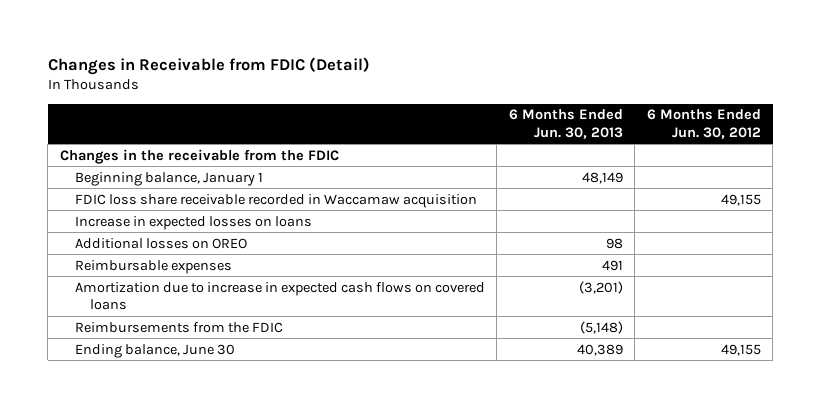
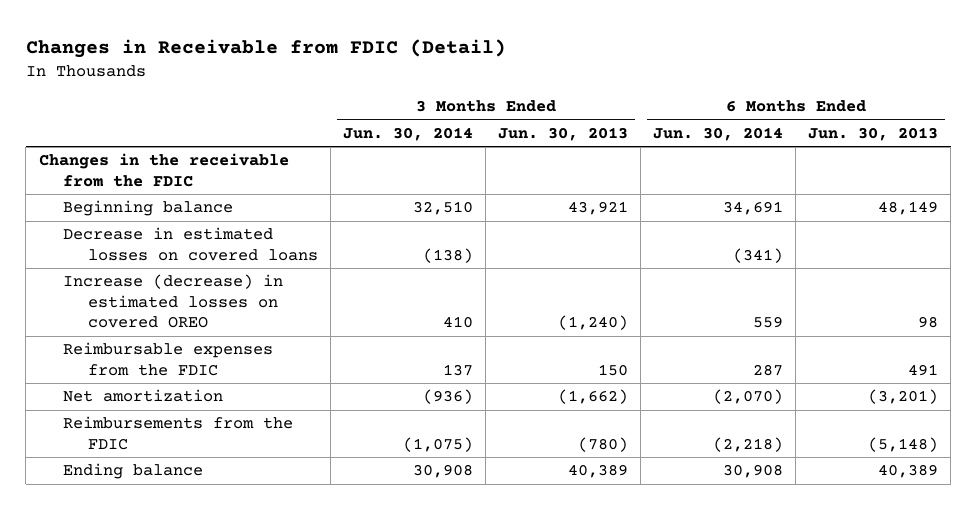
- | 6 Months Ended Jun. 30, 2013 | 6 Months Ended Jun. 30, 2012
+ | 3 Months Ended Jun. 30, 2014 | 3 Months Ended Jun. 30, 2013 | 6 Months Ended Jun. 30, 2014 | 6 Months Ended Jun. 30, 2013
- Beginning balance, January 1 | 48,149 |
- FDIC loss share receivable recorded in Waccamaw acquisition | | 49,155
- Increase in expected losses on loans
- Additional losses on OREO | 98 |
- Reimbursable expenses | 491 |
- Amortization due to increase in expected cash flows on covered loans | (3,201) |
+ Beginning balance | 32,510 | 43,921 | 34,691 | 48,149
+ Decrease in estimated losses on covered loans | (138) | | (341) |
+ Increase (decrease) in estimated losses on covered OREO | 410 | (1,240) | 559 | 98
+ Reimbursable expenses from the FDIC | 137 | 150 | 287 | 491
+ Net amortization | (936) | (1,662) | (2,070) | (3,201)
- Ending balance, June 30 | 40,389 | 49,155
+ Ending balance | 30,908 | 40,389 | 30,908 | 40,389

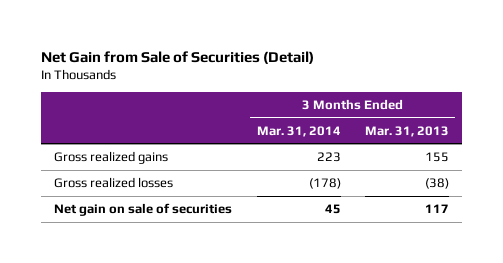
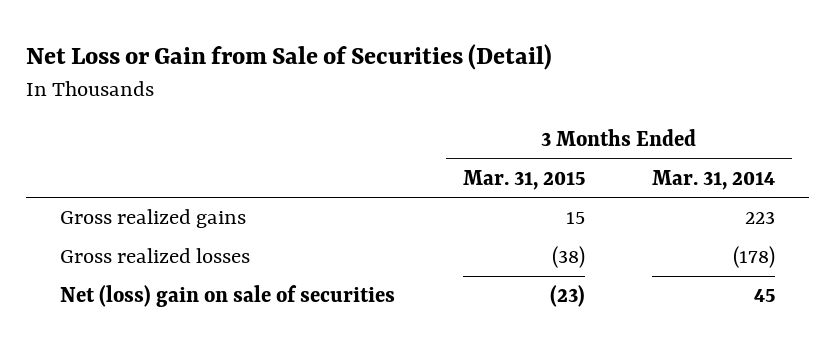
- Net Gain from Sale of Securities (Detail)
+ Net Loss or Gain from Sale of Securities (Detail)
- | 3 Months Ended Mar. 31, 2014 | 3 Months Ended Mar. 31, 2013
+ | 3 Months Ended Mar. 31, 2015 | 3 Months Ended Mar. 31, 2014
- Net gain on sale of securities | 45 | 117
+ Net (loss) gain on sale of securities | (23) | 45

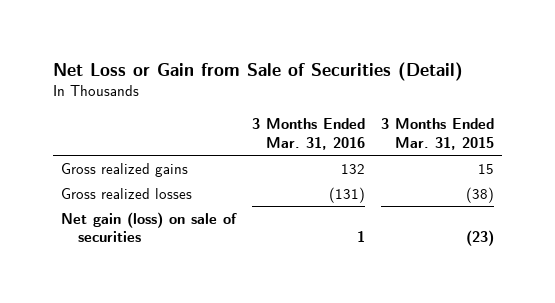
- | 3 Months Ended Mar. 31, 2015 | 3 Months Ended Mar. 31, 2014
+ | 3 Months Ended Mar. 31, 2016 | 3 Months Ended Mar. 31, 2015
- Net (loss) gain on sale of securities | (23) | 45
+ Net gain (loss) on sale of securities | 1 | (23)

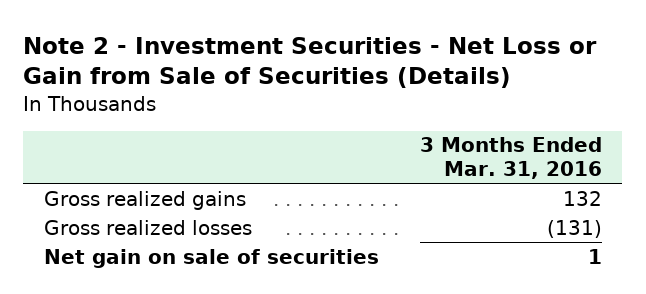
- Net Loss or Gain from Sale of Securities (Detail)
+ Note 2 - Investment Securities - Net Loss or Gain from Sale of Securities (Details)
- | 3 Months Ended Mar. 31, 2016 | 3 Months Ended Mar. 31, 2015
+ | 3 Months Ended Mar. 31, 2016
- Net gain (loss) on sale of securities | 1 | (23)
+ Net gain on sale of securities | 1

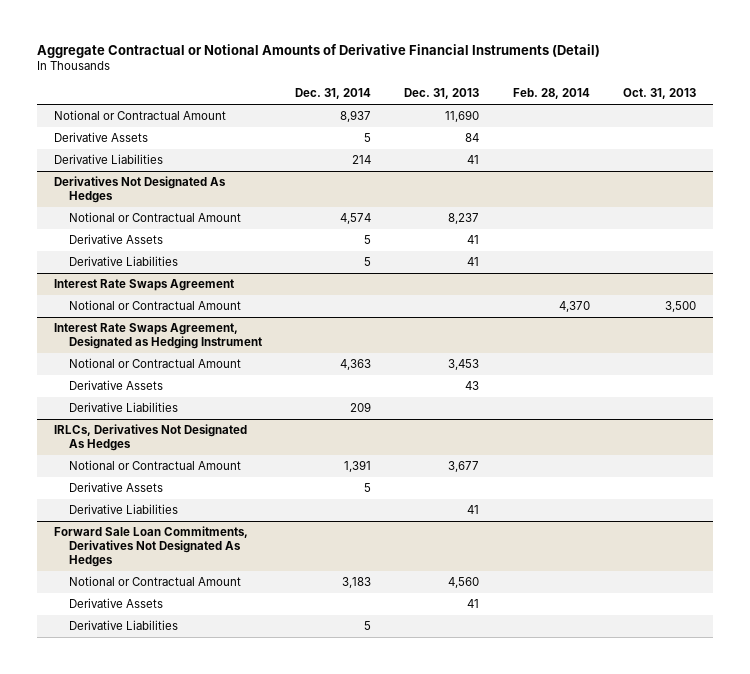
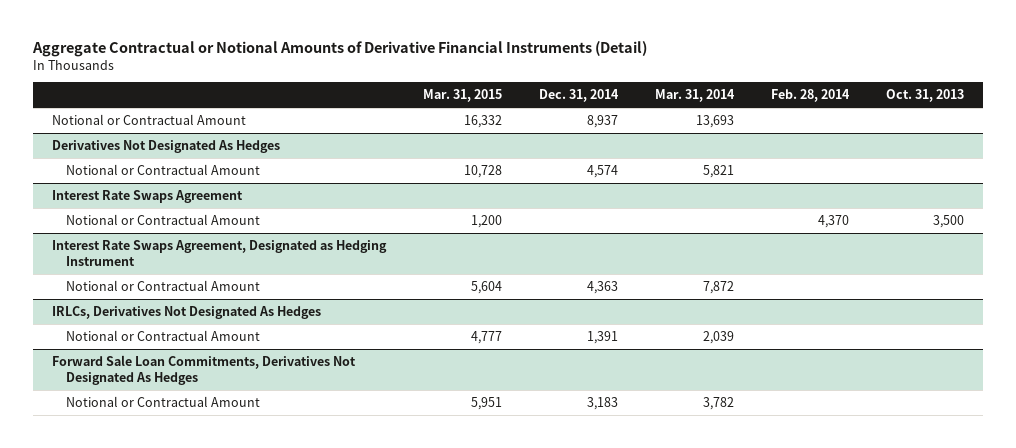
- | Dec. 31, 2014 | Dec. 31, 2013 | Feb. 28, 2014 | Oct. 31, 2013
+ | Mar. 31, 2015 | Dec. 31, 2014 | Mar. 31, 2014 | Feb. 28, 2014 | Oct. 31, 2013
- Derivative Assets | 5 | 84 | |
- Derivative Liabilities | 214 | 41 | |
@ Derivatives Not Designated As Hedges
- Derivative Assets | 5 | 41 | |
- Derivative Liabilities | 5 | 41 | |
@ Interest Rate Swaps Agreement, Designated as Hedging Instrument
- Derivative Assets | | 43 | |
- Derivative Liabilities | 209 | | |
@ IRLCs, Derivatives Not Designated As Hedges
- Derivative Assets | 5 | | |
- Derivative Liabilities | | 41 | |
@ Forward Sale Loan Commitments, Derivatives Not Designated As Hedges
- Derivative Assets | | 41 | |
- Derivative Liabilities | 5 | | |

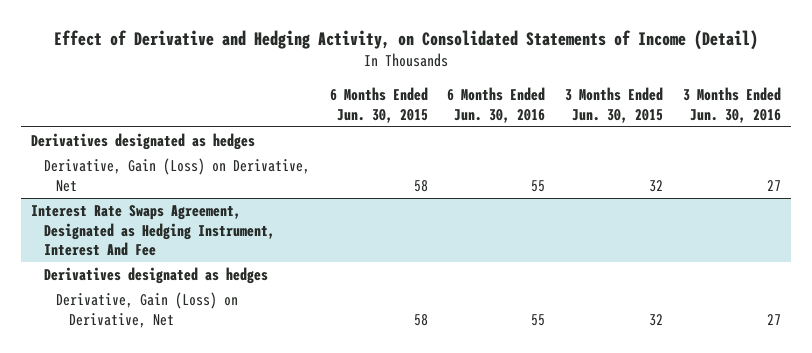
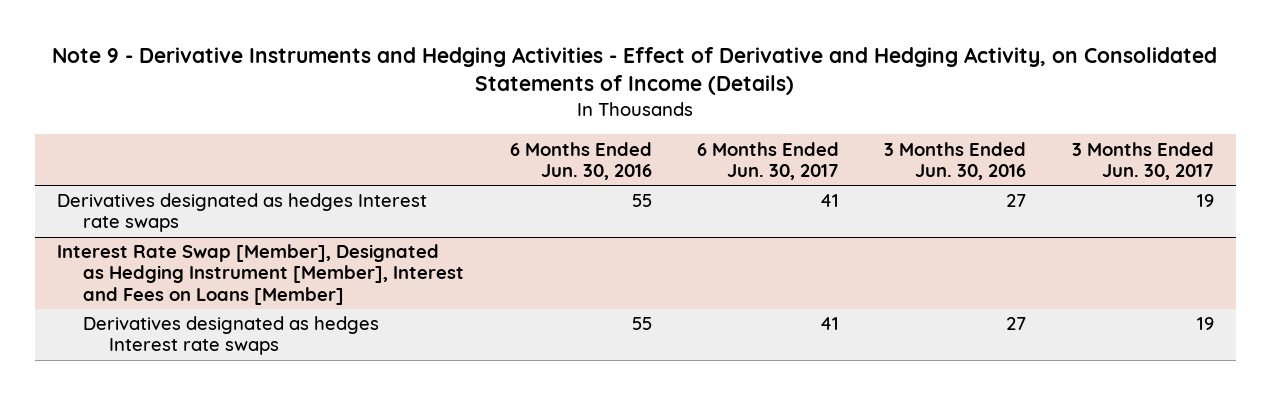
- Effect of Derivative and Hedging Activity, on Consolidated Statements of Income (Detail)
+ Note 9 - Derivative Instruments and Hedging Activities - Effect of Derivative and Hedging Activity, on Consolidated Statements of Income (Details)
- | 6 Months Ended Jun. 30, 2015 | 6 Months Ended Jun. 30, 2016 | 3 Months Ended Jun. 30, 2015 | 3 Months Ended Jun. 30, 2016
+ | 6 Months Ended Jun. 30, 2016 | 6 Months Ended Jun. 30, 2017 | 3 Months Ended Jun. 30, 2016 | 3 Months Ended Jun. 30, 2017
- Derivatives designated as hedges
- Derivative, Gain (Loss) on Derivative, Net | 58 | 55 | 32 | 27
- Interest Rate Swaps Agreement, Designated as Hedging Instrument, Interest And Fee
- Derivatives designated as hedges
- Derivative, Gain (Loss) on Derivative, Net | 58 | 55 | 32 | 27
+ Derivatives designated as hedges Interest rate swaps | 55 | 41 | 27 | 19
+ Interest Rate Swap [Member], Designated as Hedging Instrument [Member], Interest and Fees on Loans [Member]
+ Derivatives designated as hedges Interest rate swaps | 55 | 41 | 27 | 19

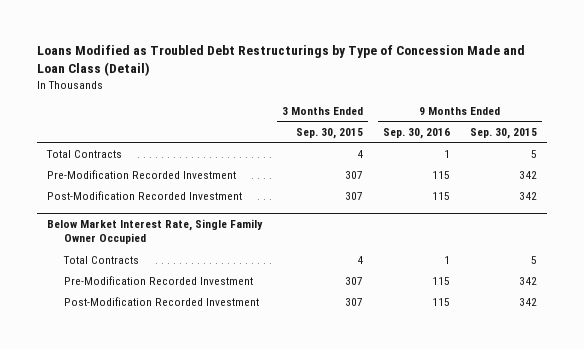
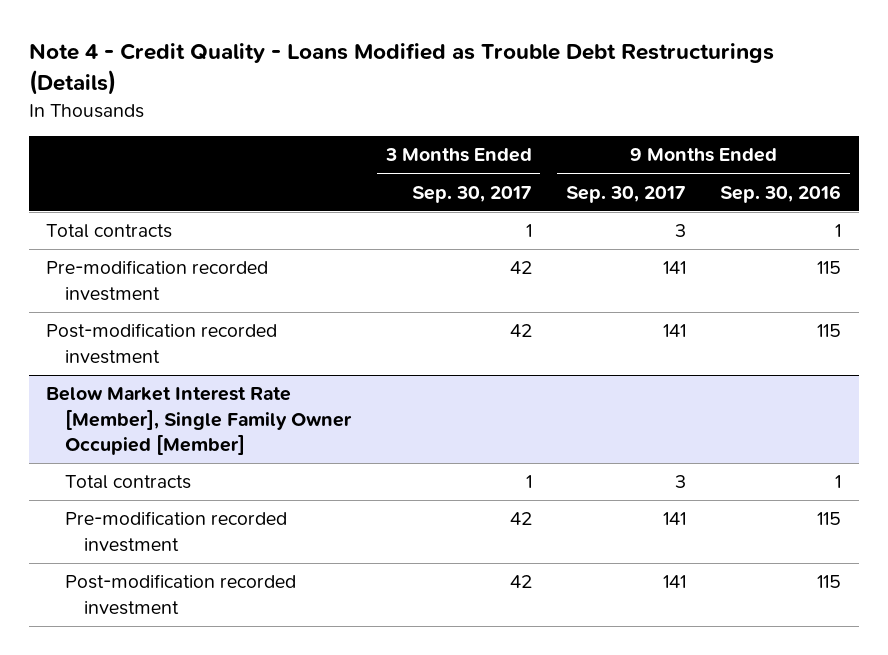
- Loans Modified as Troubled Debt Restructurings by Type of Concession Made and Loan Class (Detail)
+ Note 4 - Credit Quality - Loans Modified as Trouble Debt Restructurings (Details)
- | 3 Months Ended Sep. 30, 2015 | 9 Months Ended Sep. 30, 2016 | 9 Months Ended Sep. 30, 2015
+ | 3 Months Ended Sep. 30, 2017 | 9 Months Ended Sep. 30, 2017 | 9 Months Ended Sep. 30, 2016
- Total Contracts | 4 | 1 | 5
- Pre-Modification Recorded Investment | 307 | 115 | 342
- Post-Modification Recorded Investment | 307 | 115 | 342
- Below Market Interest Rate, Single Family Owner Occupied
- Total Contracts | 4 | 1 | 5
- Pre-Modification Recorded Investment | 307 | 115 | 342
- Post-Modification Recorded Investment | 307 | 115 | 342
+ Total contracts | 1 | 3 | 1
+ Pre-modification recorded investment | 42 | 141 | 115
+ Post-modification recorded investment | 42 | 141 | 115
+ Below Market Interest Rate [Member], Single Family Owner Occupied [Member]
+ Total contracts | 1 | 3 | 1
+ Pre-modification recorded investment | 42 | 141 | 115
+ Post-modification recorded investment | 42 | 141 | 115

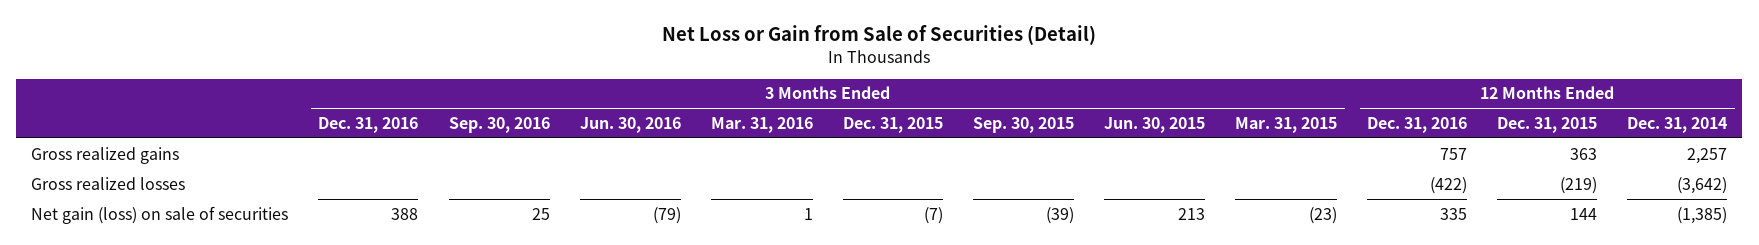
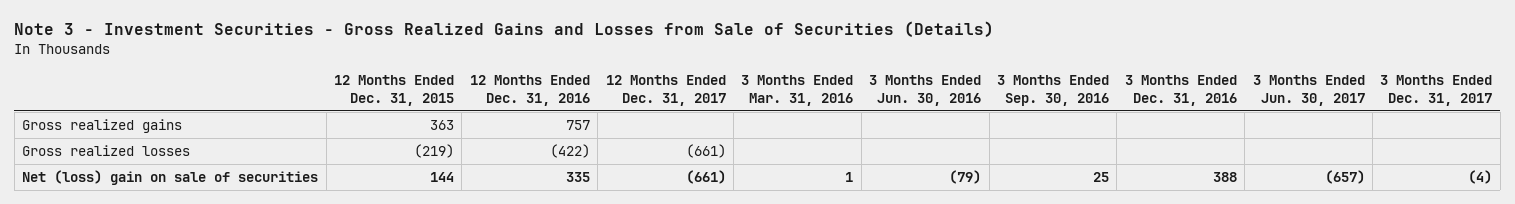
- Net Loss or Gain from Sale of Securities (Detail)
+ Note 3 - Investment Securities - Gross Realized Gains and Losses from Sale of Securities (Details)
- | 3 Months Ended Dec. 31, 2016 | 3 Months Ended Sep. 30, 2016 | 3 Months Ended Jun. 30, 2016 | 3 Months Ended Mar. 31, 2016 | 3 Months Ended Dec. 31, 2015 | 3 Months Ended Sep. 30, 2015 | 3 Months Ended Jun. 30, 2015 | 3 Months Ended Mar. 31, 2015 | 12 Months Ended Dec. 31, 2016 | 12 Months Ended Dec. 31, 2015 | 12 Months Ended Dec. 31, 2014
+ | 12 Months Ended Dec. 31, 2015 | 12 Months Ended Dec. 31, 2016 | 12 Months Ended Dec. 31, 2017 | 3 Months Ended Mar. 31, 2016 | 3 Months Ended Jun. 30, 2016 | 3 Months Ended Sep. 30, 2016 | 3 Months Ended Dec. 31, 2016 | 3 Months Ended Jun. 30, 2017 | 3 Months Ended Dec. 31, 2017
- Net gain (loss) on sale of securities | 388 | 25 | (79) | 1 | (7) | (39) | 213 | (23) | 335 | 144 | (1,385)
+ Net (loss) gain on sale of securities | 144 | 335 | (661) | 1 | (79) | 25 | 388 | (657) | (4)

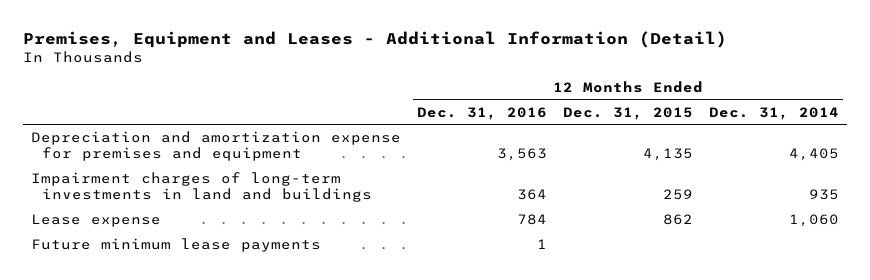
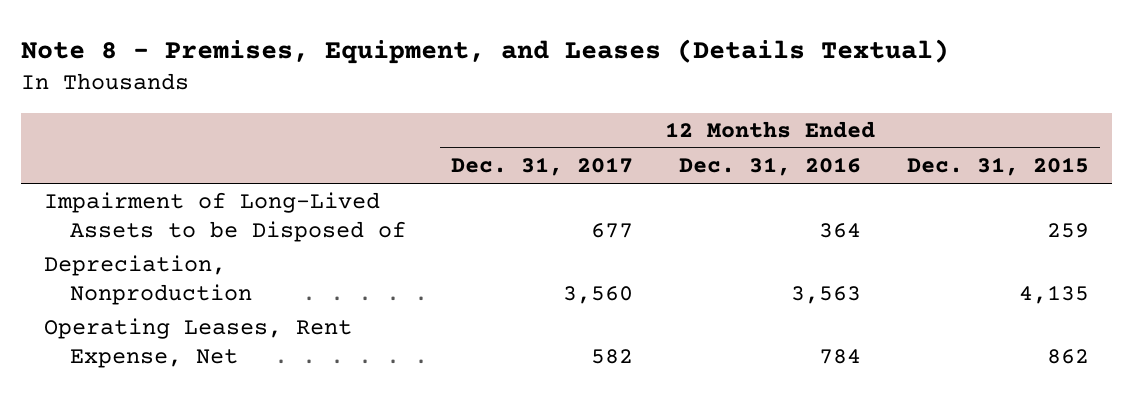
- Premises, Equipment and Leases - Additional Information (Detail)
+ Note 8 - Premises, Equipment, and Leases (Details Textual)
- | 12 Months Ended Dec. 31, 2016 | 12 Months Ended Dec. 31, 2015 | 12 Months Ended Dec. 31, 2014
+ | 12 Months Ended Dec. 31, 2017 | 12 Months Ended Dec. 31, 2016 | 12 Months Ended Dec. 31, 2015
- Depreciation and amortization expense for premises and equipment | 3,563 | 4,135 | 4,405
- Impairment charges of long-term investments in land and buildings | 364 | 259 | 935
- Lease expense | 784 | 862 | 1,060
- Future minimum lease payments | 1 | |
+ Impairment of Long-Lived Assets to be Disposed of | 677 | 364 | 259
+ Depreciation, Nonproduction | 3,560 | 3,563 | 4,135
+ Operating Leases, Rent Expense, Net | 582 | 784 | 862

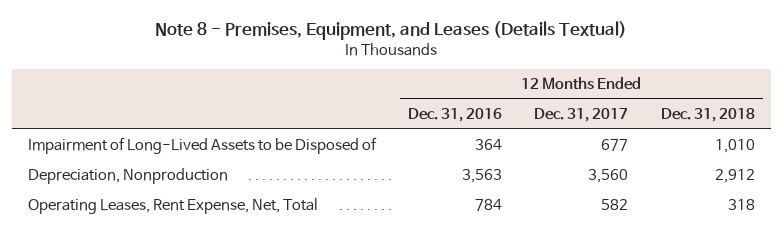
- | 12 Months Ended Dec. 31, 2017 | 12 Months Ended Dec. 31, 2016 | 12 Months Ended Dec. 31, 2015
+ | 12 Months Ended Dec. 31, 2016 | 12 Months Ended Dec. 31, 2017 | 12 Months Ended Dec. 31, 2018
- Operating Leases, Rent Expense, Net | 582 | 784 | 862
+ Operating Leases, Rent Expense, Net, Total | 784 | 582 | 318

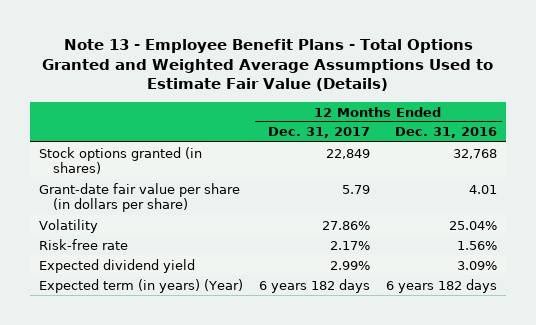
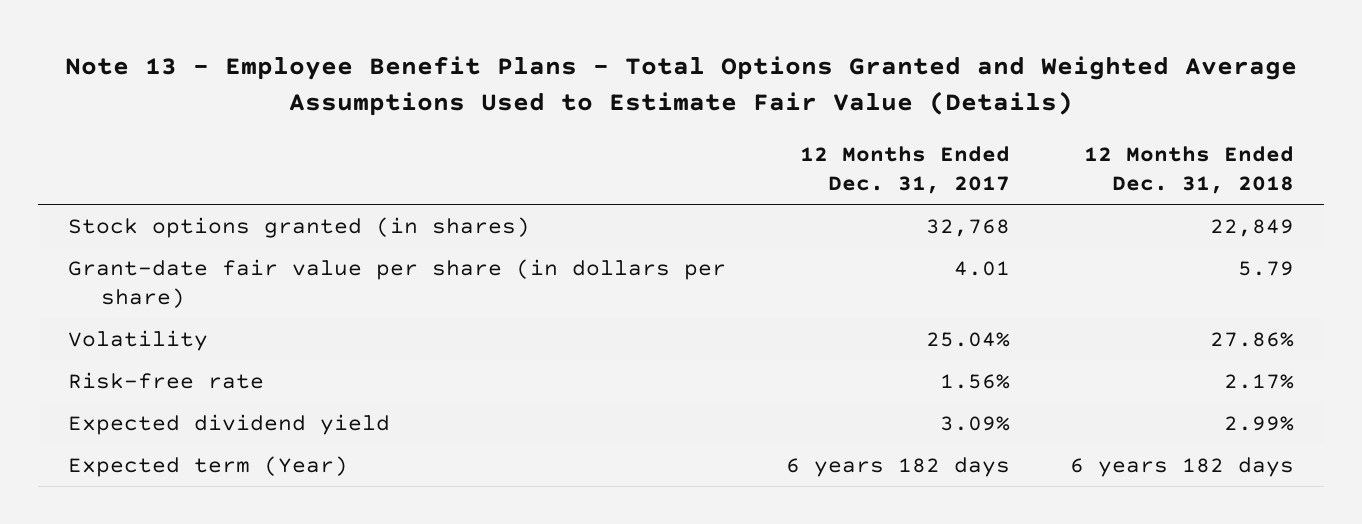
- | 12 Months Ended Dec. 31, 2017 | 12 Months Ended Dec. 31, 2016
+ | 12 Months Ended Dec. 31, 2017 | 12 Months Ended Dec. 31, 2018
- Stock options granted (in shares) | 22,849 | 32,768
- Grant-date fair value per share (in dollars per share) | 5.79 | 4.01
- Volatility | 27.86% | 25.04%
- Risk-free rate | 2.17% | 1.56%
- Expected dividend yield | 2.99% | 3.09%
- Expected term (in years) (Year) | 6 years 182 days | 6 years 182 days
+ Stock options granted (in shares) | 32,768 | 22,849
+ Grant-date fair value per share (in dollars per share) | 4.01 | 5.79
+ Volatility | 25.04% | 27.86%
+ Risk-free rate | 1.56% | 2.17%
+ Expected dividend yield | 3.09% | 2.99%
+ Expected term (Year) | 6 years 182 days | 6 years 182 days

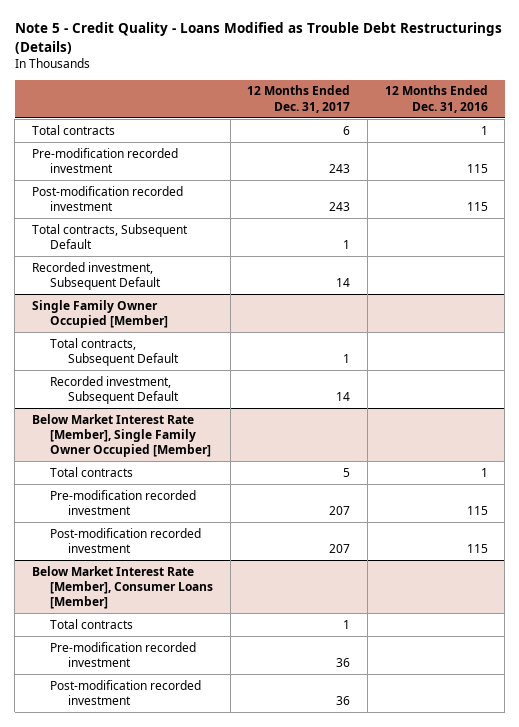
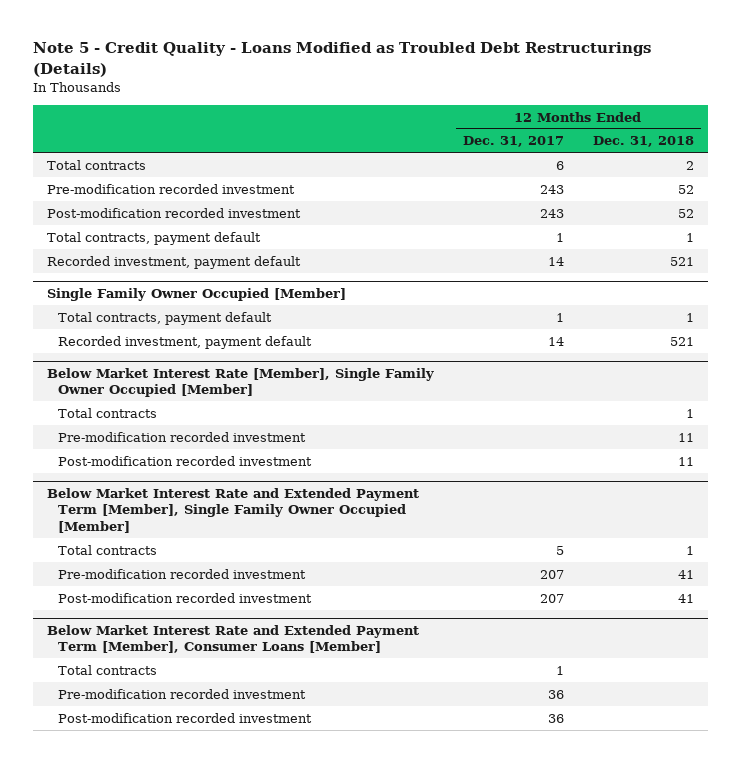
- Note 5 - Credit Quality - Loans Modified as Trouble Debt Restructurings (Details)
+ Note 5 - Credit Quality - Loans Modified as Troubled Debt Restructurings (Details)
- | 12 Months Ended Dec. 31, 2017 | 12 Months Ended Dec. 31, 2016
+ | 12 Months Ended Dec. 31, 2017 | 12 Months Ended Dec. 31, 2018
- Total contracts, Subsequent Default | 1 |
- Recorded investment, Subsequent Default | 14 |
+ Total contracts, payment default | 1 | 1
+ Recorded investment, payment default | 14 | 521
@ Single Family Owner Occupied [Member]
- Total contracts, Subsequent Default | 1 |
- Recorded investment, Subsequent Default | 14 |
+ Total contracts, payment default | 1 | 1
+ Recorded investment, payment default | 14 | 521
@ Below Market Interest Rate [Member], Single Family Owner Occupied [Member]
+ Total contracts | | 1
+ Pre-modification recorded investment | | 11
+ Post-modification recorded investment | | 11
+ Below Market Interest Rate and Extended Payment Term [Member], Single Family Owner Occupied [Member]
- Below Market Interest Rate [Member], Consumer Loans [Member]
+ Below Market Interest Rate and Extended Payment Term [Member], Consumer Loans [Member]

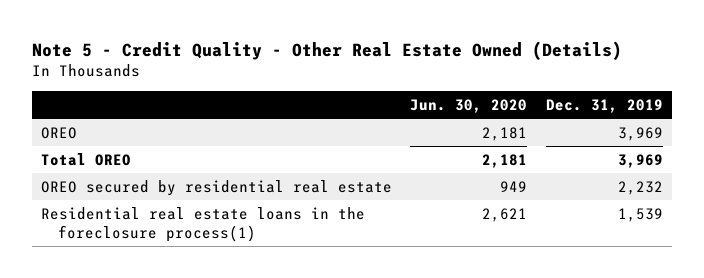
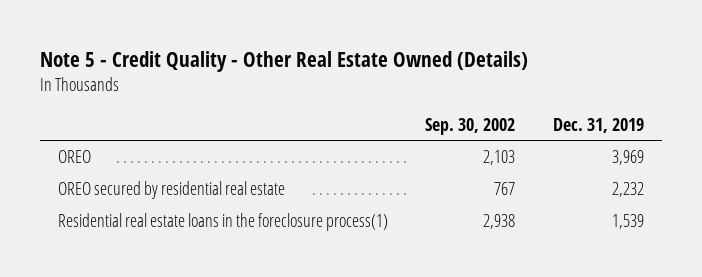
- | Jun. 30, 2020 | Dec. 31, 2019
+ | Sep. 30, 2002 | Dec. 31, 2019
- Total OREO | 2,181 | 3,969

